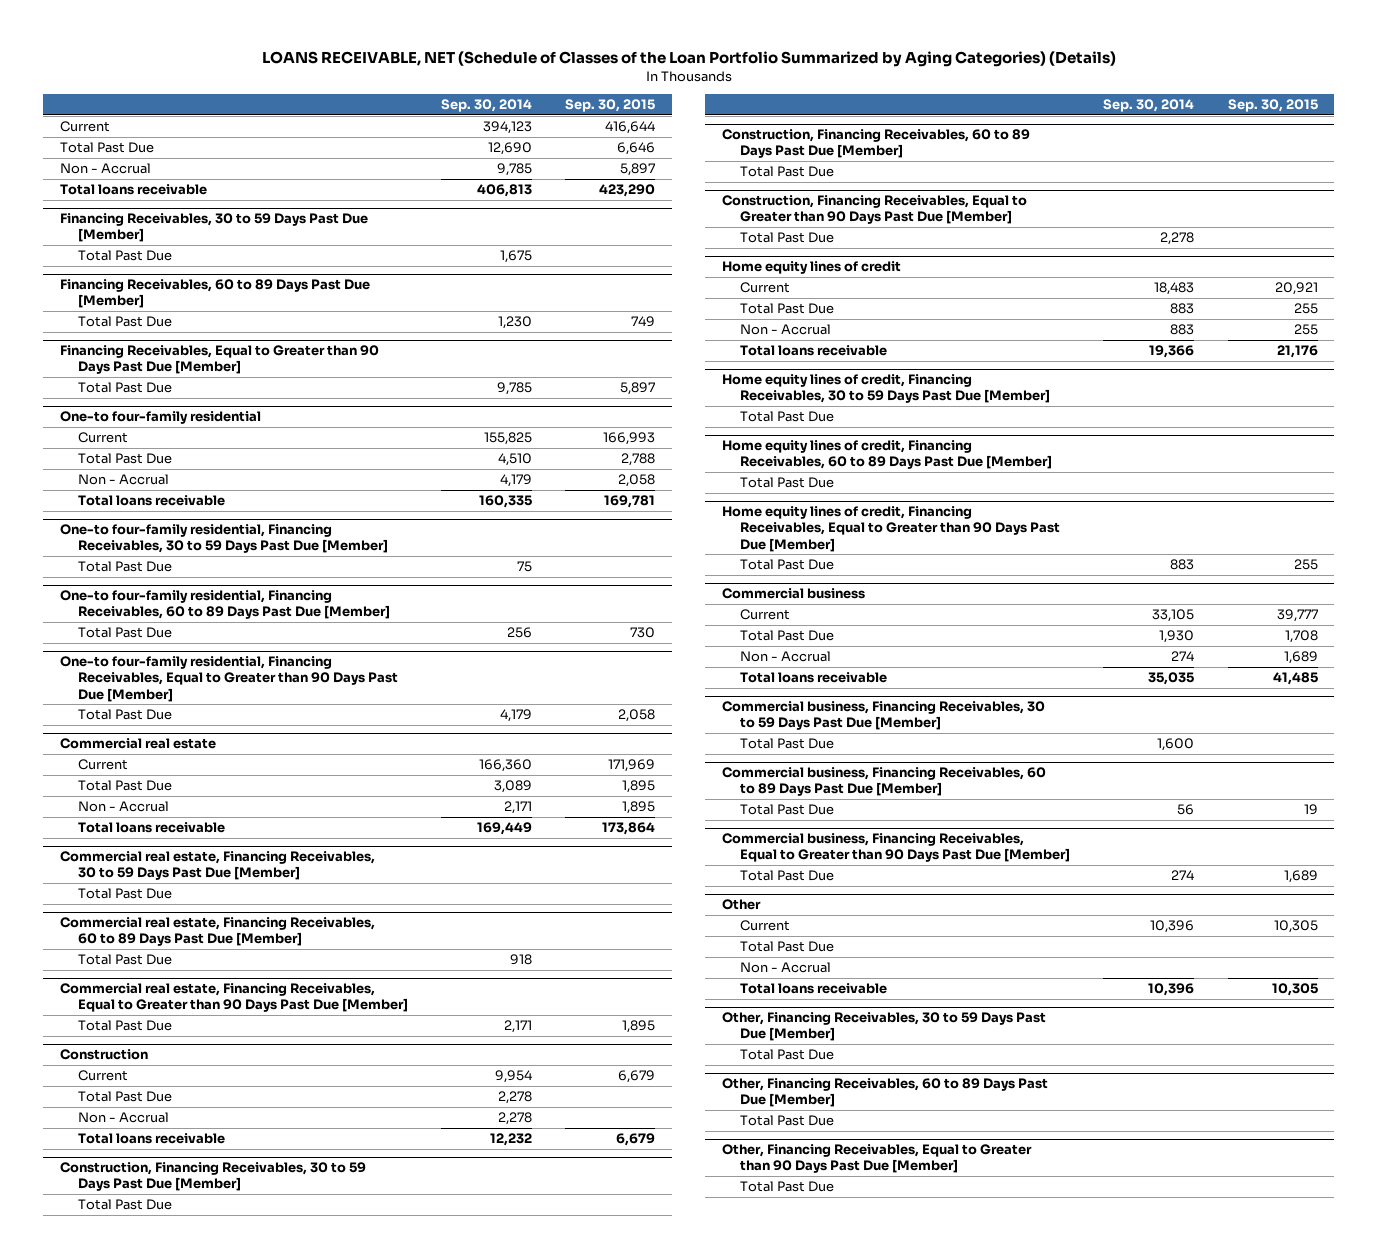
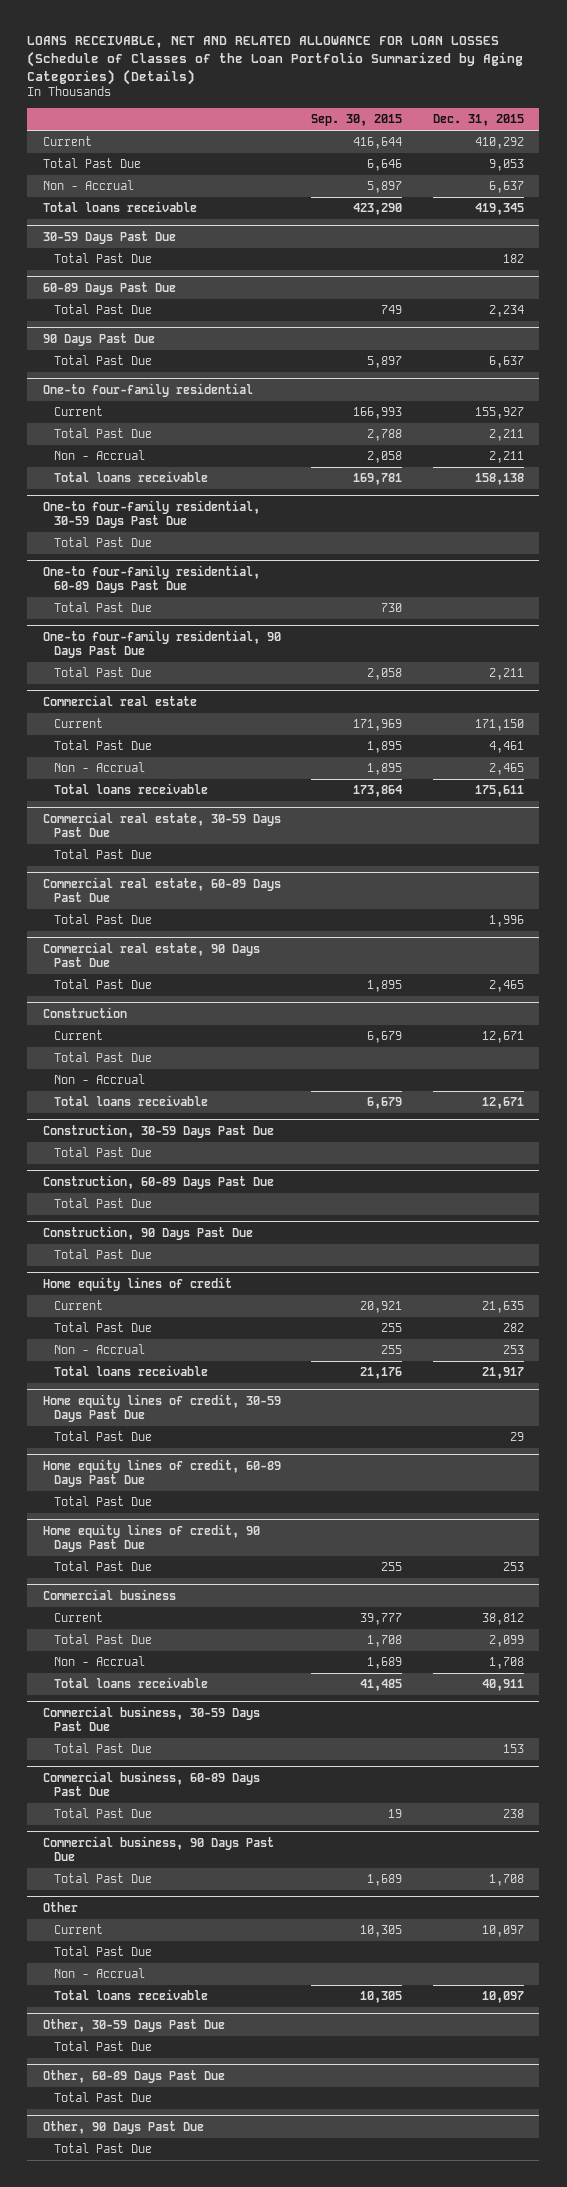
- LOANS RECEIVABLE, NET (Schedule of Classes of the Loan Portfolio Summarized by Aging Categories) (Details)
+ LOANS RECEIVABLE, NET AND RELATED ALLOWANCE FOR LOAN LOSSES (Schedule of Classes of the Loan Portfolio Summarized by Aging Categories) (Details)
- | Sep. 30, 2014 | Sep. 30, 2015
+ | Sep. 30, 2015 | Dec. 31, 2015
- Financing Receivables, 30 to 59 Days Past Due [Member]
+ 30-59 Days Past Due
- Financing Receivables, 60 to 89 Days Past Due [Member]
+ 60-89 Days Past Due
- Financing Receivables, Equal to Greater than 90 Days Past Due [Member]
+ 90 Days Past Due
- One-to four-family residential, Financing Receivables, 30 to 59 Days Past Due [Member]
+ One-to four-family residential, 30-59 Days Past Due
- One-to four-family residential, Financing Receivables, 60 to 89 Days Past Due [Member]
+ One-to four-family residential, 60-89 Days Past Due
- One-to four-family residential, Financing Receivables, Equal to Greater than 90 Days Past Due [Member]
+ One-to four-family residential, 90 Days Past Due
- Commercial real estate, Financing Receivables, 30 to 59 Days Past Due [Member]
+ Commercial real estate, 30-59 Days Past Due
- Commercial real estate, Financing Receivables, 60 to 89 Days Past Due [Member]
+ Commercial real estate, 60-89 Days Past Due
- Commercial real estate, Financing Receivables, Equal to Greater than 90 Days Past Due [Member]
+ Commercial real estate, 90 Days Past Due
- Construction, Financing Receivables, 30 to 59 Days Past Due [Member]
+ Construction, 30-59 Days Past Due
- Construction, Financing Receivables, 60 to 89 Days Past Due [Member]
+ Construction, 60-89 Days Past Due
- Construction, Financing Receivables, Equal to Greater than 90 Days Past Due [Member]
+ Construction, 90 Days Past Due
- Home equity lines of credit, Financing Receivables, 30 to 59 Days Past Due [Member]
+ Home equity lines of credit, 30-59 Days Past Due
- Home equity lines of credit, Financing Receivables, 60 to 89 Days Past Due [Member]
+ Home equity lines of credit, 60-89 Days Past Due
- Home equity lines of credit, Financing Receivables, Equal to Greater than 90 Days Past Due [Member]
+ Home equity lines of credit, 90 Days Past Due
- Commercial business, Financing Receivables, 30 to 59 Days Past Due [Member]
+ Commercial business, 30-59 Days Past Due
- Commercial business, Financing Receivables, 60 to 89 Days Past Due [Member]
+ Commercial business, 60-89 Days Past Due
- Commercial business, Financing Receivables, Equal to Greater than 90 Days Past Due [Member]
+ Commercial business, 90 Days Past Due
- Other, Financing Receivables, 30 to 59 Days Past Due [Member]
+ Other, 30-59 Days Past Due
- Other, Financing Receivables, 60 to 89 Days Past Due [Member]
+ Other, 60-89 Days Past Due
- Other, Financing Receivables, Equal to Greater than 90 Days Past Due [Member]
+ Other, 90 Days Past Due

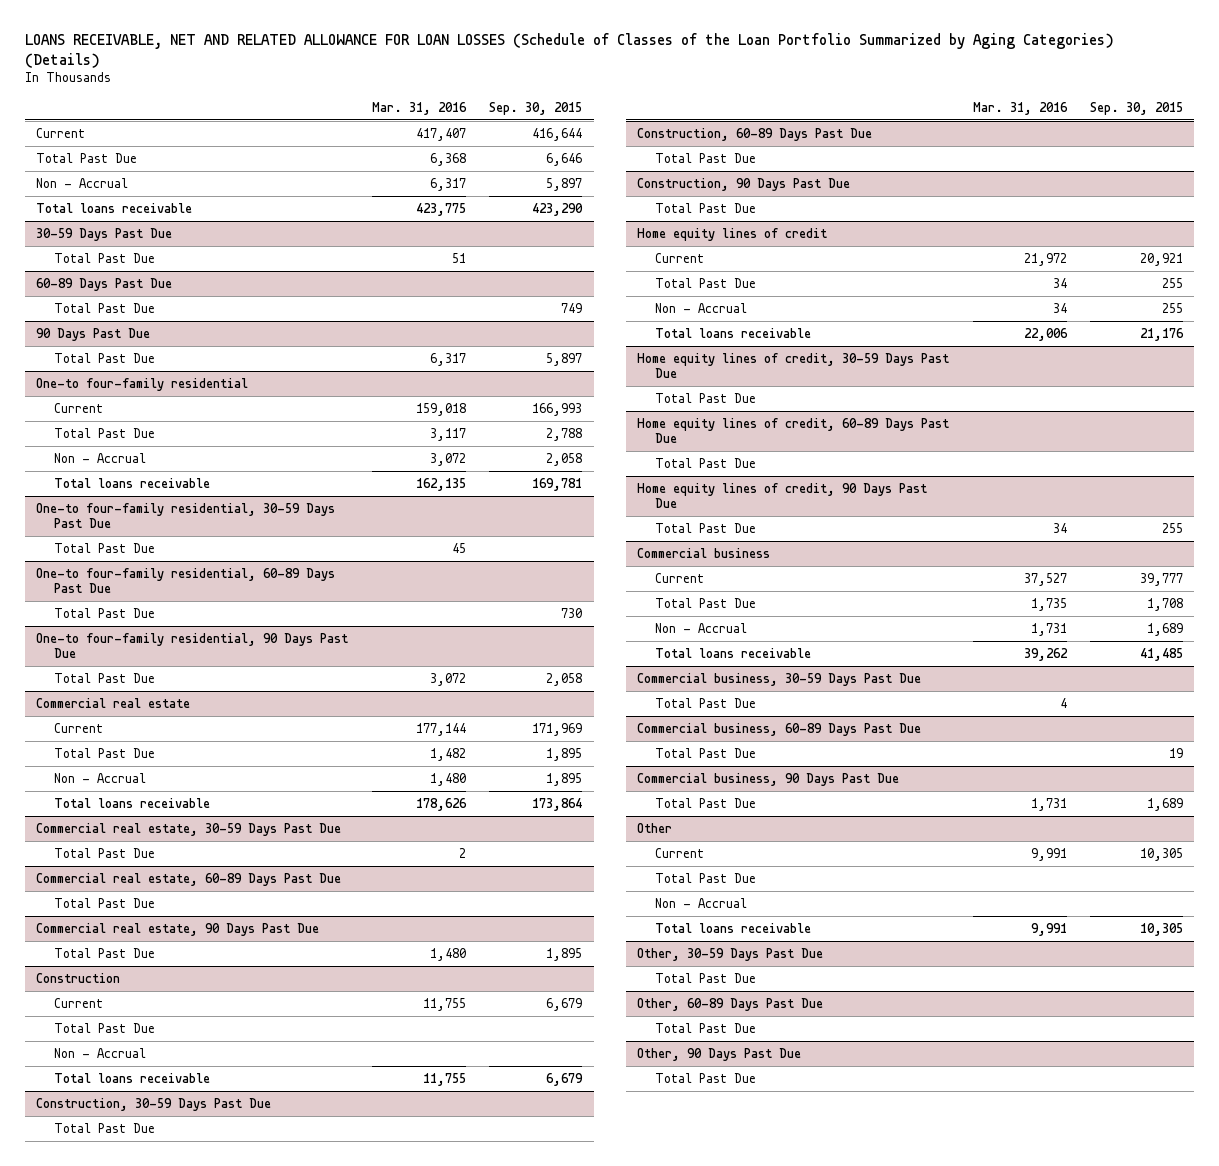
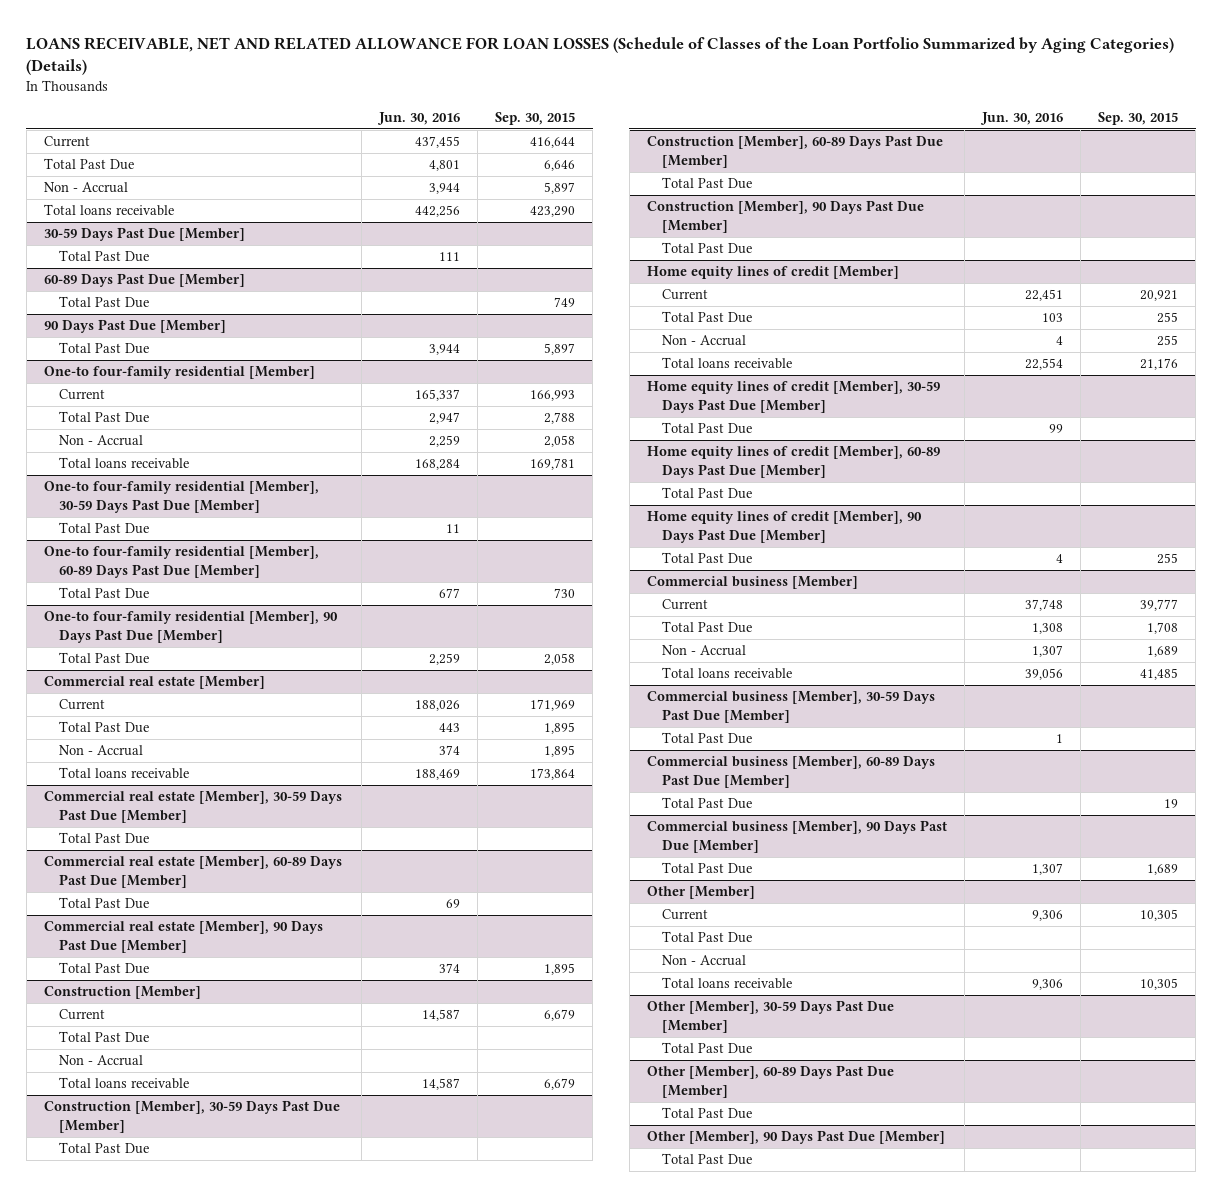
- | Mar. 31, 2016 | Sep. 30, 2015
+ | Jun. 30, 2016 | Sep. 30, 2015
- 30-59 Days Past Due
+ 30-59 Days Past Due [Member]
- 60-89 Days Past Due
+ 60-89 Days Past Due [Member]
- 90 Days Past Due
+ 90 Days Past Due [Member]
- One-to four-family residential
+ One-to four-family residential [Member]
- One-to four-family residential, 30-59 Days Past Due
+ One-to four-family residential [Member], 30-59 Days Past Due [Member]
- One-to four-family residential, 60-89 Days Past Due
+ One-to four-family residential [Member], 60-89 Days Past Due [Member]
- One-to four-family residential, 90 Days Past Due
+ One-to four-family residential [Member], 90 Days Past Due [Member]
- Commercial real estate
+ Commercial real estate [Member]
- Commercial real estate, 30-59 Days Past Due
+ Commercial real estate [Member], 30-59 Days Past Due [Member]
- Commercial real estate, 60-89 Days Past Due
+ Commercial real estate [Member], 60-89 Days Past Due [Member]
- Commercial real estate, 90 Days Past Due
+ Commercial real estate [Member], 90 Days Past Due [Member]
- Construction
+ Construction [Member]
- Construction, 30-59 Days Past Due
+ Construction [Member], 30-59 Days Past Due [Member]
- Construction, 60-89 Days Past Due
+ Construction [Member], 60-89 Days Past Due [Member]
- Construction, 90 Days Past Due
+ Construction [Member], 90 Days Past Due [Member]
- Home equity lines of credit
+ Home equity lines of credit [Member]
- Home equity lines of credit, 30-59 Days Past Due
+ Home equity lines of credit [Member], 30-59 Days Past Due [Member]
- Home equity lines of credit, 60-89 Days Past Due
+ Home equity lines of credit [Member], 60-89 Days Past Due [Member]
- Home equity lines of credit, 90 Days Past Due
+ Home equity lines of credit [Member], 90 Days Past Due [Member]
- Commercial business
+ Commercial business [Member]
- Commercial business, 30-59 Days Past Due
+ Commercial business [Member], 30-59 Days Past Due [Member]
- Commercial business, 60-89 Days Past Due
+ Commercial business [Member], 60-89 Days Past Due [Member]
- Commercial business, 90 Days Past Due
+ Commercial business [Member], 90 Days Past Due [Member]
- Other
+ Other [Member]
- Other, 30-59 Days Past Due
+ Other [Member], 30-59 Days Past Due [Member]
- Other, 60-89 Days Past Due
+ Other [Member], 60-89 Days Past Due [Member]
- Other, 90 Days Past Due
+ Other [Member], 90 Days Past Due [Member]

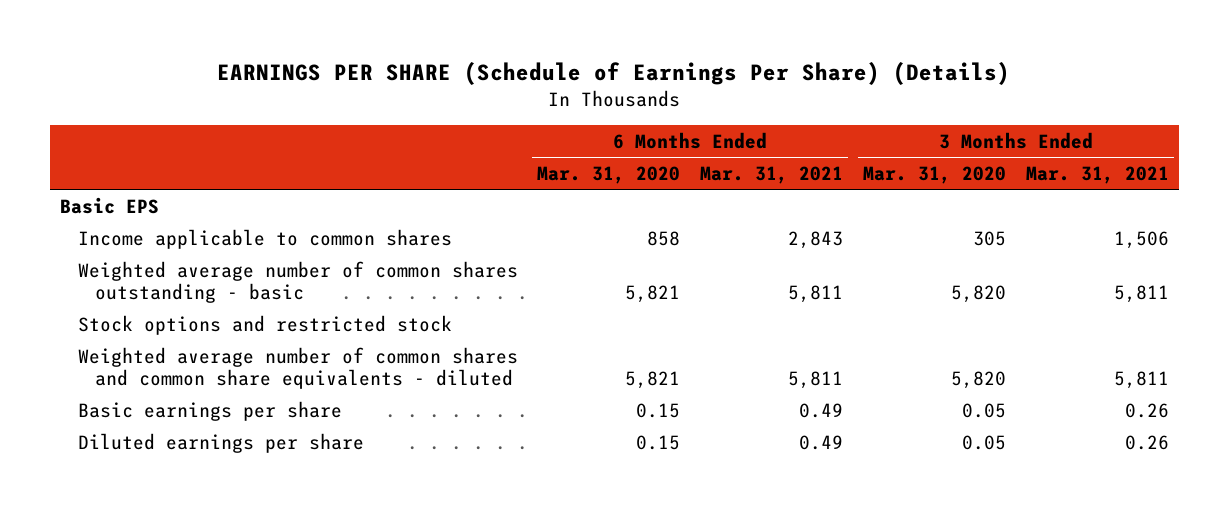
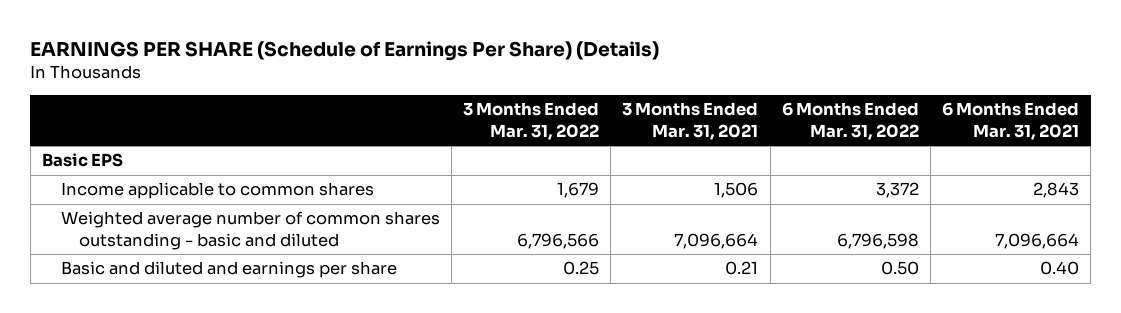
- | 6 Months Ended Mar. 31, 2020 | 6 Months Ended Mar. 31, 2021 | 3 Months Ended Mar. 31, 2020 | 3 Months Ended Mar. 31, 2021
+ | 3 Months Ended Mar. 31, 2022 | 3 Months Ended Mar. 31, 2021 | 6 Months Ended Mar. 31, 2022 | 6 Months Ended Mar. 31, 2021
- Weighted average number of common shares outstanding - basic | 5,821 | 5,811 | 5,820 | 5,811
- Stock options and restricted stock
- Weighted average number of common shares and common share equivalents - diluted | 5,821 | 5,811 | 5,820 | 5,811
- Basic earnings per share | 0.15 | 0.49 | 0.05 | 0.26
- Diluted earnings per share | 0.15 | 0.49 | 0.05 | 0.26
+ Weighted average number of common shares outstanding - basic and diluted | 6,796,566 | 7,096,664 | 6,796,598 | 7,096,664
+ Basic and diluted and earnings per share | 0.25 | 0.21 | 0.50 | 0.40

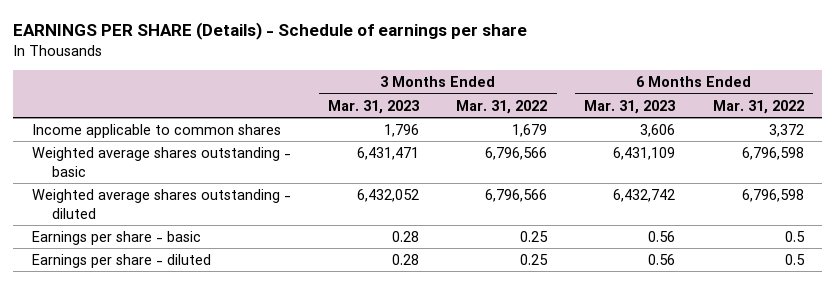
- EARNINGS PER SHARE (Schedule of Earnings Per Share) (Details)
+ EARNINGS PER SHARE (Details) - Schedule of earnings per share
- | 3 Months Ended Mar. 31, 2022 | 3 Months Ended Mar. 31, 2021 | 6 Months Ended Mar. 31, 2022 | 6 Months Ended Mar. 31, 2021
+ | 3 Months Ended Mar. 31, 2023 | 3 Months Ended Mar. 31, 2022 | 6 Months Ended Mar. 31, 2023 | 6 Months Ended Mar. 31, 2022
- Basic EPS
- Weighted average number of common shares outstanding - basic and diluted | 6,796,566 | 7,096,664 | 6,796,598 | 7,096,664
- Basic and diluted and earnings per share | 0.25 | 0.21 | 0.50 | 0.40
+ Weighted average shares outstanding - basic | 6,431,471 | 6,796,566 | 6,431,109 | 6,796,598
+ Weighted average shares outstanding - diluted | 6,432,052 | 6,796,566 | 6,432,742 | 6,796,598
+ Earnings per share - basic | 0.28 | 0.25 | 0.56 | 0.5
+ Earnings per share - diluted | 0.28 | 0.25 | 0.56 | 0.5

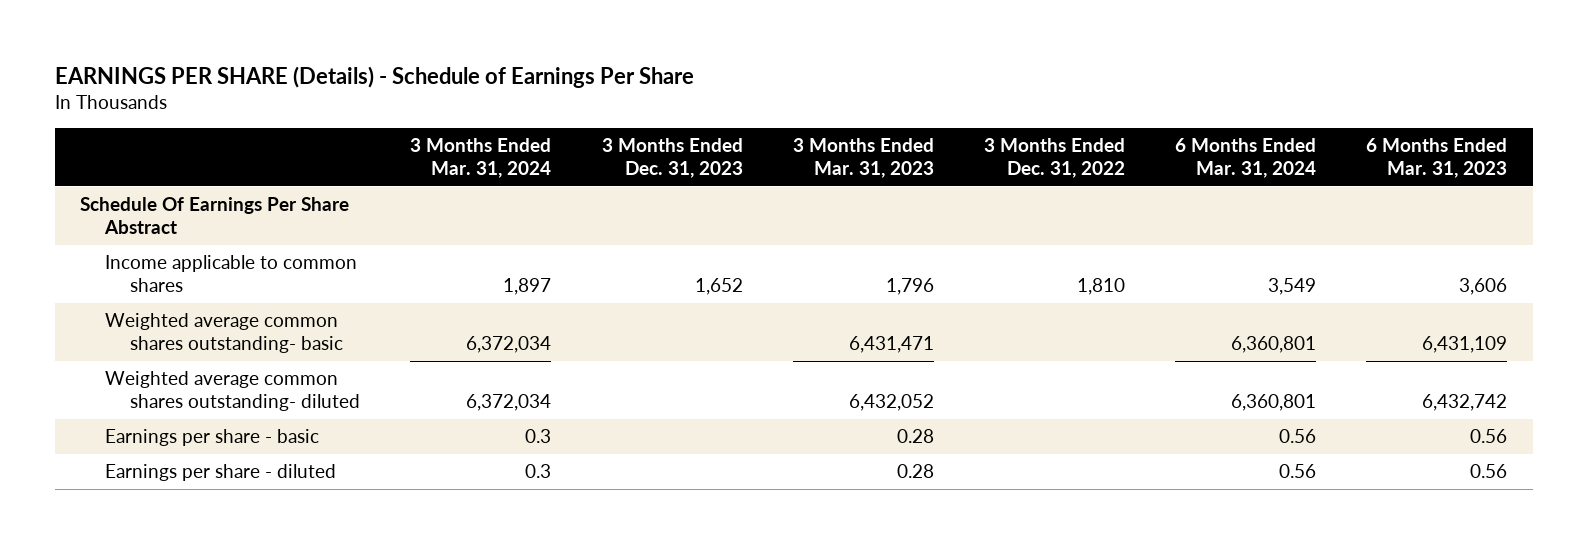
- EARNINGS PER SHARE (Details) - Schedule of earnings per share
+ EARNINGS PER SHARE (Details) - Schedule of Earnings Per Share
- | 3 Months Ended Mar. 31, 2023 | 3 Months Ended Mar. 31, 2022 | 6 Months Ended Mar. 31, 2023 | 6 Months Ended Mar. 31, 2022
+ | 3 Months Ended Mar. 31, 2024 | 3 Months Ended Dec. 31, 2023 | 3 Months Ended Mar. 31, 2023 | 3 Months Ended Dec. 31, 2022 | 6 Months Ended Mar. 31, 2024 | 6 Months Ended Mar. 31, 2023
+ Schedule Of Earnings Per Share Abstract
- Weighted average shares outstanding - basic | 6,431,471 | 6,796,566 | 6,431,109 | 6,796,598
- Weighted average shares outstanding - diluted | 6,432,052 | 6,796,566 | 6,432,742 | 6,796,598
+ Weighted average common shares outstanding- basic | 6,372,034 | | 6,431,471 | | 6,360,801 | 6,431,109
+ Weighted average common shares outstanding- diluted | 6,372,034 | | 6,432,052 | | 6,360,801 | 6,432,742

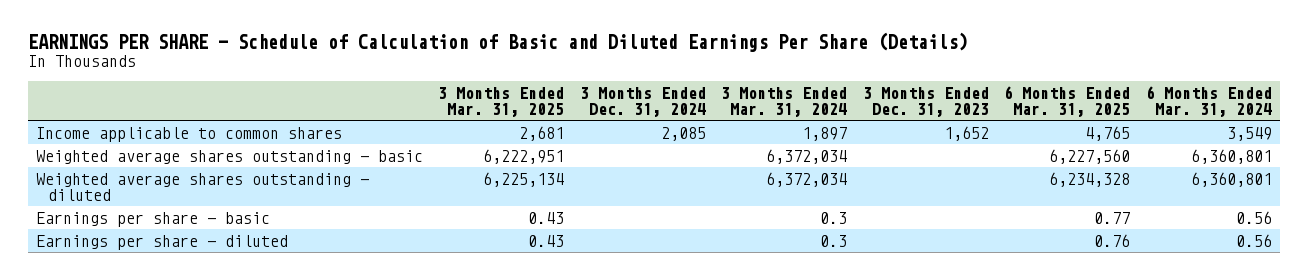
- EARNINGS PER SHARE (Details) - Schedule of Earnings Per Share
+ EARNINGS PER SHARE - Schedule of Calculation of Basic and Diluted Earnings Per Share (Details)
- | 3 Months Ended Mar. 31, 2024 | 3 Months Ended Dec. 31, 2023 | 3 Months Ended Mar. 31, 2023 | 3 Months Ended Dec. 31, 2022 | 6 Months Ended Mar. 31, 2024 | 6 Months Ended Mar. 31, 2023
+ | 3 Months Ended Mar. 31, 2025 | 3 Months Ended Dec. 31, 2024 | 3 Months Ended Mar. 31, 2024 | 3 Months Ended Dec. 31, 2023 | 6 Months Ended Mar. 31, 2025 | 6 Months Ended Mar. 31, 2024
- Schedule Of Earnings Per Share Abstract
- Weighted average common shares outstanding- basic | 6,372,034 | | 6,431,471 | | 6,360,801 | 6,431,109
- Weighted average common shares outstanding- diluted | 6,372,034 | | 6,432,052 | | 6,360,801 | 6,432,742
+ Weighted average shares outstanding - basic | 6,222,951 | | 6,372,034 | | 6,227,560 | 6,360,801
+ Weighted average shares outstanding - diluted | 6,225,134 | | 6,372,034 | | 6,234,328 | 6,360,801

